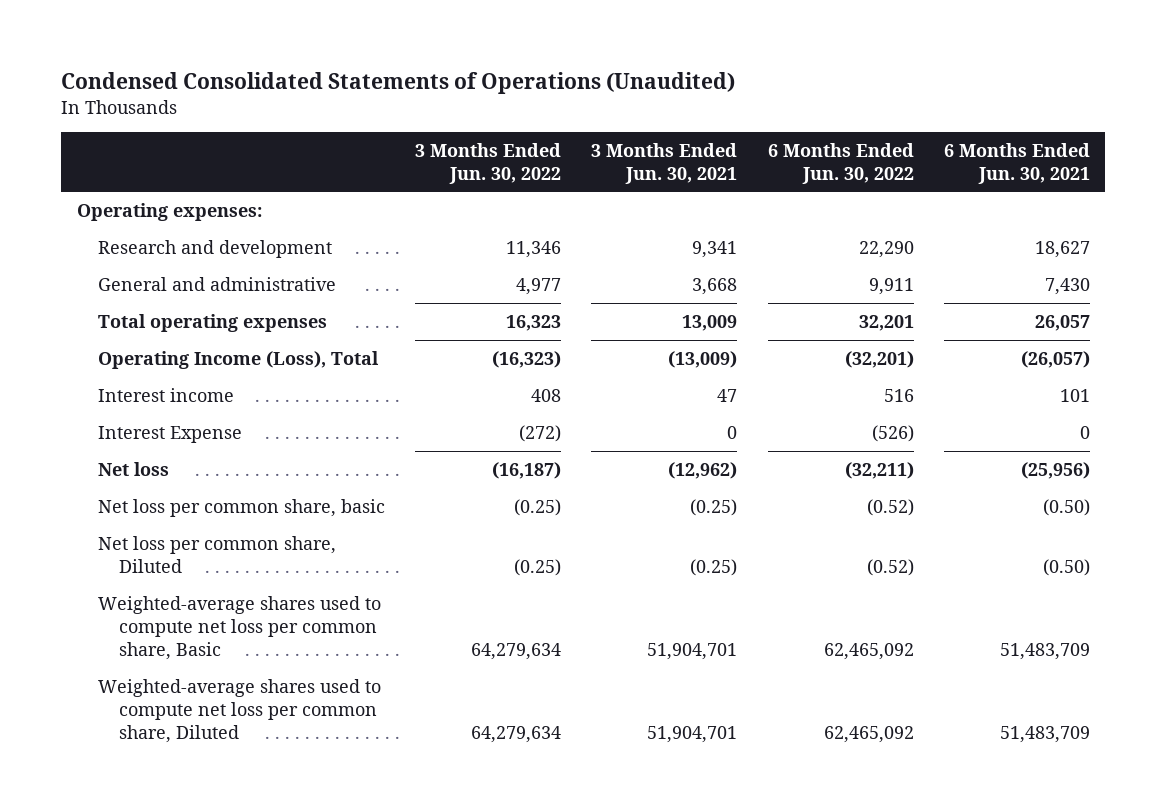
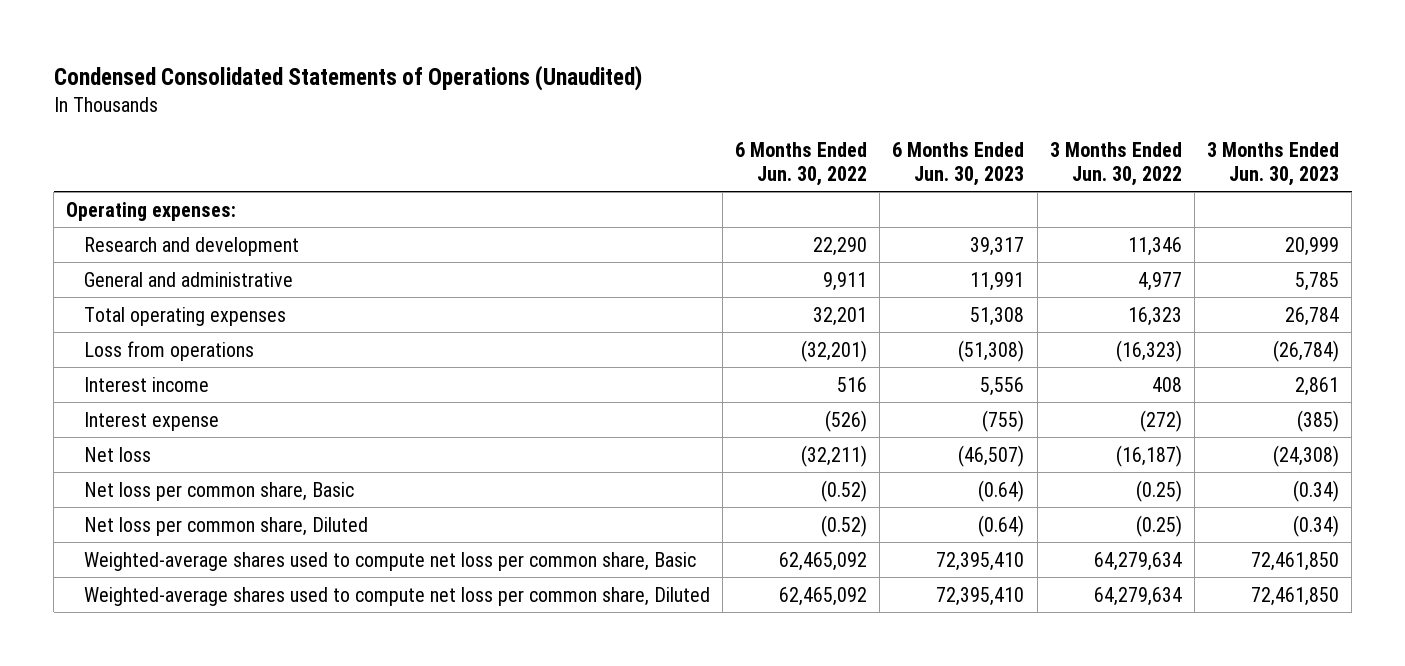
- | 3 Months Ended Jun. 30, 2022 | 3 Months Ended Jun. 30, 2021 | 6 Months Ended Jun. 30, 2022 | 6 Months Ended Jun. 30, 2021
+ | 6 Months Ended Jun. 30, 2022 | 6 Months Ended Jun. 30, 2023 | 3 Months Ended Jun. 30, 2022 | 3 Months Ended Jun. 30, 2023
- Operating Income (Loss), Total | (16,323) | (13,009) | (32,201) | (26,057)
+ Loss from operations | (32,201) | (51,308) | (16,323) | (26,784)
- Interest Expense | (272) | 0 | (526) | 0
+ Interest expense | (526) | (755) | (272) | (385)
- Net loss per common share, basic | (0.25) | (0.25) | (0.52) | (0.50)
+ Net loss per common share, Basic | (0.52) | (0.64) | (0.25) | (0.34)

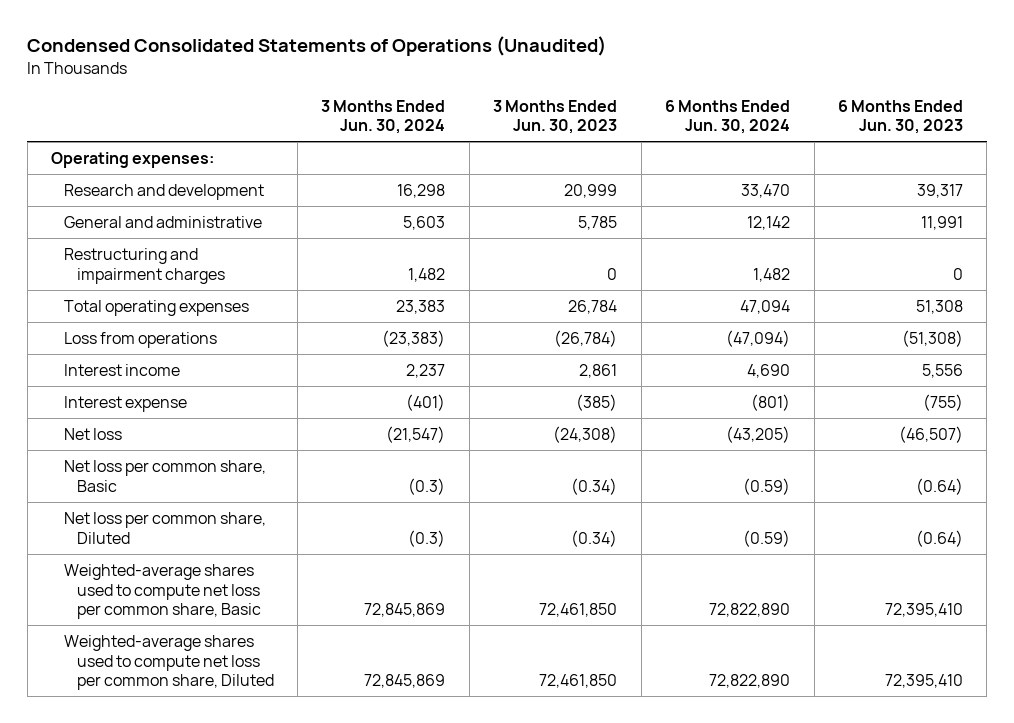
- | 6 Months Ended Jun. 30, 2022 | 6 Months Ended Jun. 30, 2023 | 3 Months Ended Jun. 30, 2022 | 3 Months Ended Jun. 30, 2023
+ | 3 Months Ended Jun. 30, 2024 | 3 Months Ended Jun. 30, 2023 | 6 Months Ended Jun. 30, 2024 | 6 Months Ended Jun. 30, 2023
+ Restructuring and impairment charges | 1,482 | 0 | 1,482 | 0

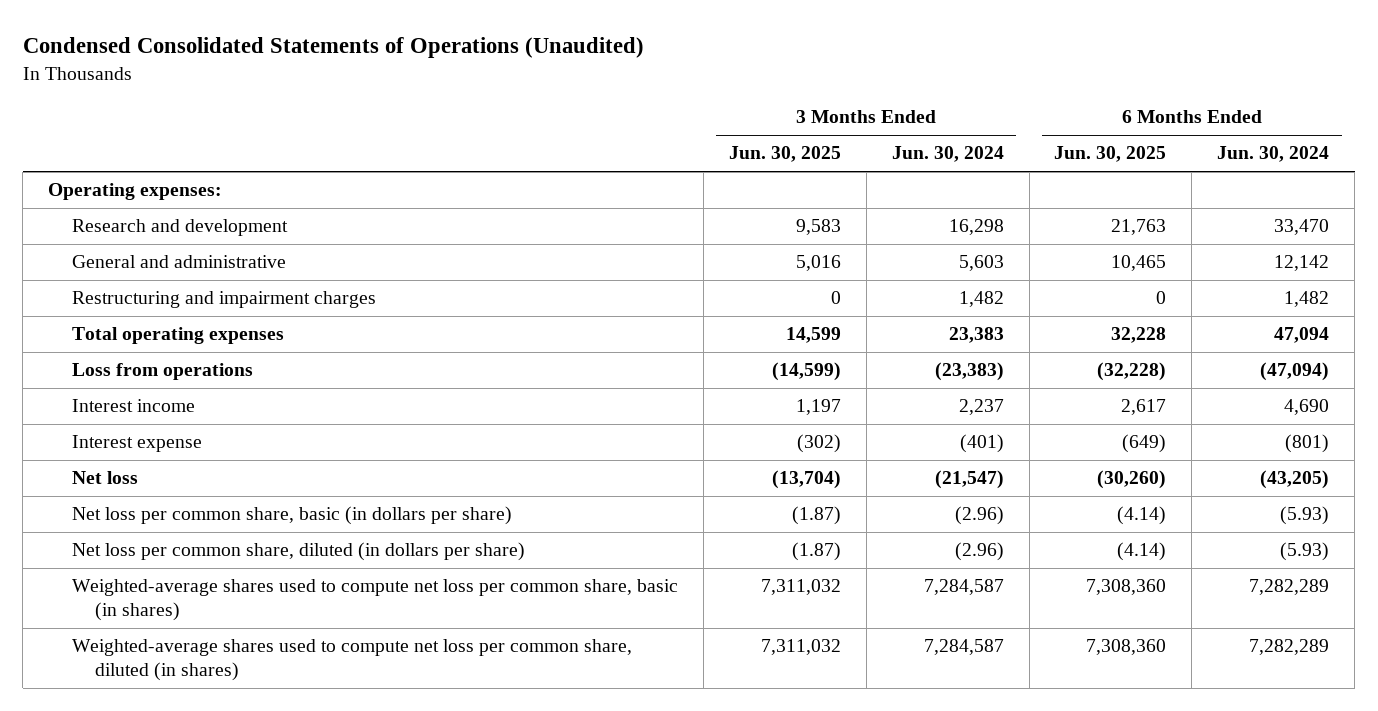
- | 3 Months Ended Jun. 30, 2024 | 3 Months Ended Jun. 30, 2023 | 6 Months Ended Jun. 30, 2024 | 6 Months Ended Jun. 30, 2023
+ | 3 Months Ended Jun. 30, 2025 | 3 Months Ended Jun. 30, 2024 | 6 Months Ended Jun. 30, 2025 | 6 Months Ended Jun. 30, 2024
- Net loss per common share, Basic | (0.3) | (0.34) | (0.59) | (0.64)
- Net loss per common share, Diluted | (0.3) | (0.34) | (0.59) | (0.64)
- Weighted-average shares used to compute net loss per common share, Basic | 72,845,869 | 72,461,850 | 72,822,890 | 72,395,410
- Weighted-average shares used to compute net loss per common share, Diluted | 72,845,869 | 72,461,850 | 72,822,890 | 72,395,410
+ Net loss per common share, basic (in dollars per share) | (1.87) | (2.96) | (4.14) | (5.93)
+ Net loss per common share, diluted (in dollars per share) | (1.87) | (2.96) | (4.14) | (5.93)
+ Weighted-average shares used to compute net loss per common share, basic (in shares) | 7,311,032 | 7,284,587 | 7,308,360 | 7,282,289
+ Weighted-average shares used to compute net loss per common share, diluted (in shares) | 7,311,032 | 7,284,587 | 7,308,360 | 7,282,289

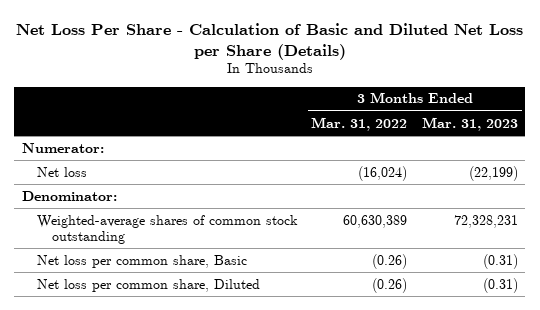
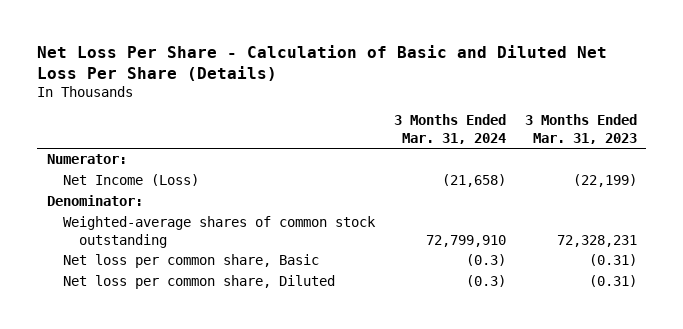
- Net Loss Per Share - Calculation of Basic and Diluted Net Loss per Share (Details)
+ Net Loss Per Share - Calculation of Basic and Diluted Net Loss Per Share (Details)
- | 3 Months Ended Mar. 31, 2022 | 3 Months Ended Mar. 31, 2023
+ | 3 Months Ended Mar. 31, 2024 | 3 Months Ended Mar. 31, 2023
- Net loss | (16,024) | (22,199)
+ Net Income (Loss) | (21,658) | (22,199)

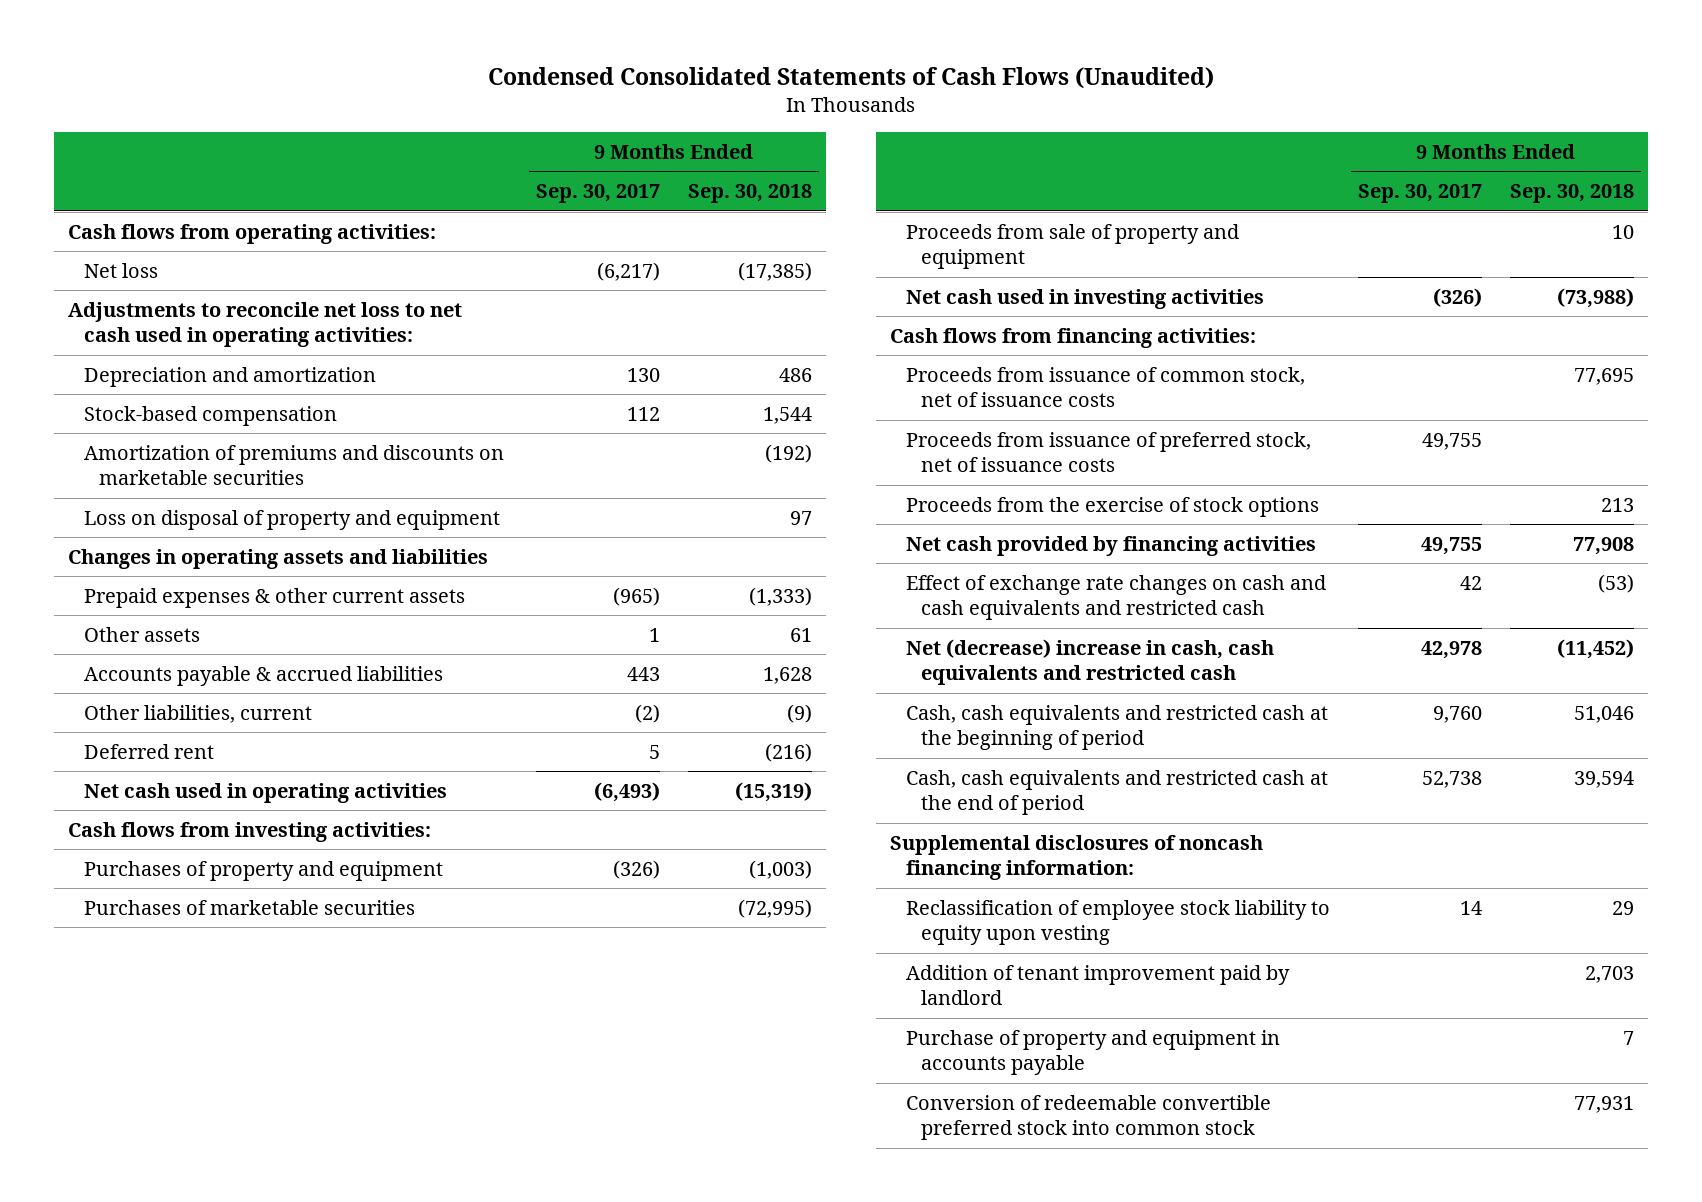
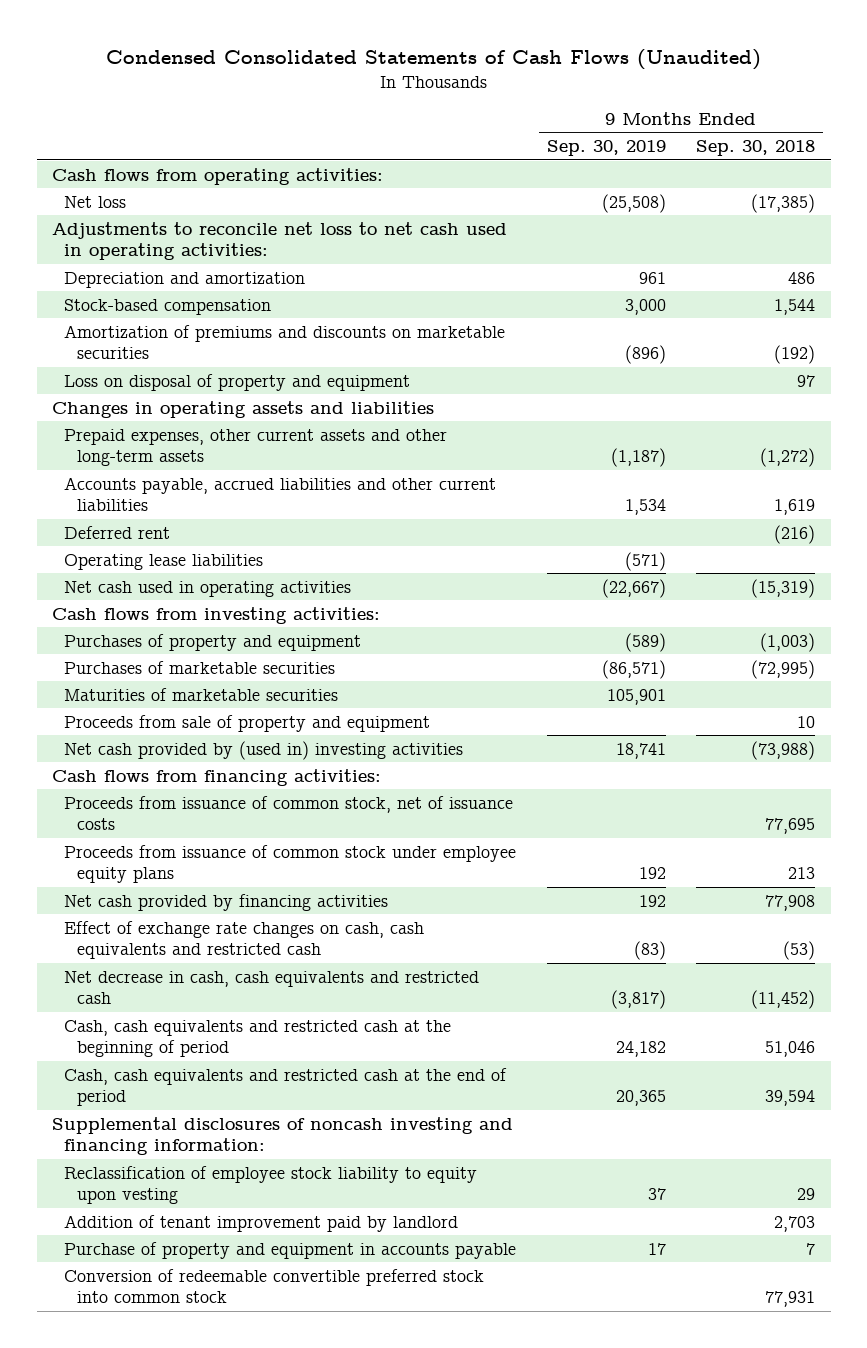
- | 9 Months Ended Sep. 30, 2017 | 9 Months Ended Sep. 30, 2018
+ | 9 Months Ended Sep. 30, 2019 | 9 Months Ended Sep. 30, 2018
- Prepaid expenses & other current assets | (965) | (1,333)
- Other assets | 1 | 61
- Accounts payable & accrued liabilities | 443 | 1,628
- Other liabilities, current | (2) | (9)
+ Prepaid expenses, other current assets and other long-term assets | (1,187) | (1,272)
+ Accounts payable, accrued liabilities and other current liabilities | 1,534 | 1,619
+ Operating lease liabilities | (571) |
+ Maturities of marketable securities | 105,901 |
- Net cash used in investing activities | (326) | (73,988)
+ Net cash provided by (used in) investing activities | 18,741 | (73,988)
- Proceeds from issuance of preferred stock, net of issuance costs | 49,755 |
- Proceeds from the exercise of stock options | | 213
+ Proceeds from issuance of common stock under employee equity plans | 192 | 213
- Effect of exchange rate changes on cash and cash equivalents and restricted cash | 42 | (53)
- Net (decrease) increase in cash, cash equivalents and restricted cash | 42,978 | (11,452)
+ Effect of exchange rate changes on cash, cash equivalents and restricted cash | (83) | (53)
+ Net decrease in cash, cash equivalents and restricted cash | (3,817) | (11,452)
- Supplemental disclosures of noncash financing information:
+ Supplemental disclosures of noncash investing and financing information:

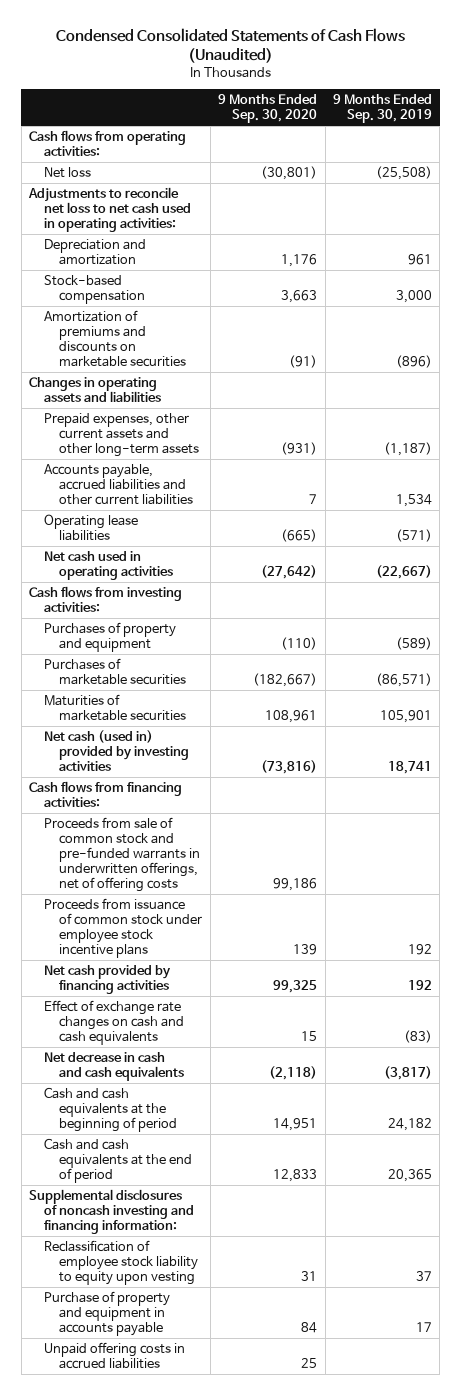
- | 9 Months Ended Sep. 30, 2019 | 9 Months Ended Sep. 30, 2018
+ | 9 Months Ended Sep. 30, 2020 | 9 Months Ended Sep. 30, 2019
- Loss on disposal of property and equipment | | 97
- Deferred rent | | (216)
- Proceeds from sale of property and equipment | | 10
- Net cash provided by (used in) investing activities | 18,741 | (73,988)
+ Net cash (used in) provided by investing activities | (73,816) | 18,741
- Proceeds from issuance of common stock, net of issuance costs | | 77,695
- Proceeds from issuance of common stock under employee equity plans | 192 | 213
+ Proceeds from sale of common stock and pre-funded warrants in underwritten offerings, net of offering costs | 99,186 |
+ Proceeds from issuance of common stock under employee stock incentive plans | 139 | 192
- Effect of exchange rate changes on cash, cash equivalents and restricted cash | (83) | (53)
- Net decrease in cash, cash equivalents and restricted cash | (3,817) | (11,452)
- Cash, cash equivalents and restricted cash at the beginning of period | 24,182 | 51,046
- Cash, cash equivalents and restricted cash at the end of period | 20,365 | 39,594
+ Effect of exchange rate changes on cash and cash equivalents | 15 | (83)
+ Net decrease in cash and cash equivalents | (2,118) | (3,817)
+ Cash and cash equivalents at the beginning of period | 14,951 | 24,182
+ Cash and cash equivalents at the end of period | 12,833 | 20,365
- Addition of tenant improvement paid by landlord | | 2,703
- Conversion of redeemable convertible preferred stock into common stock | | 77,931
+ Unpaid offering costs in accrued liabilities | 25 |

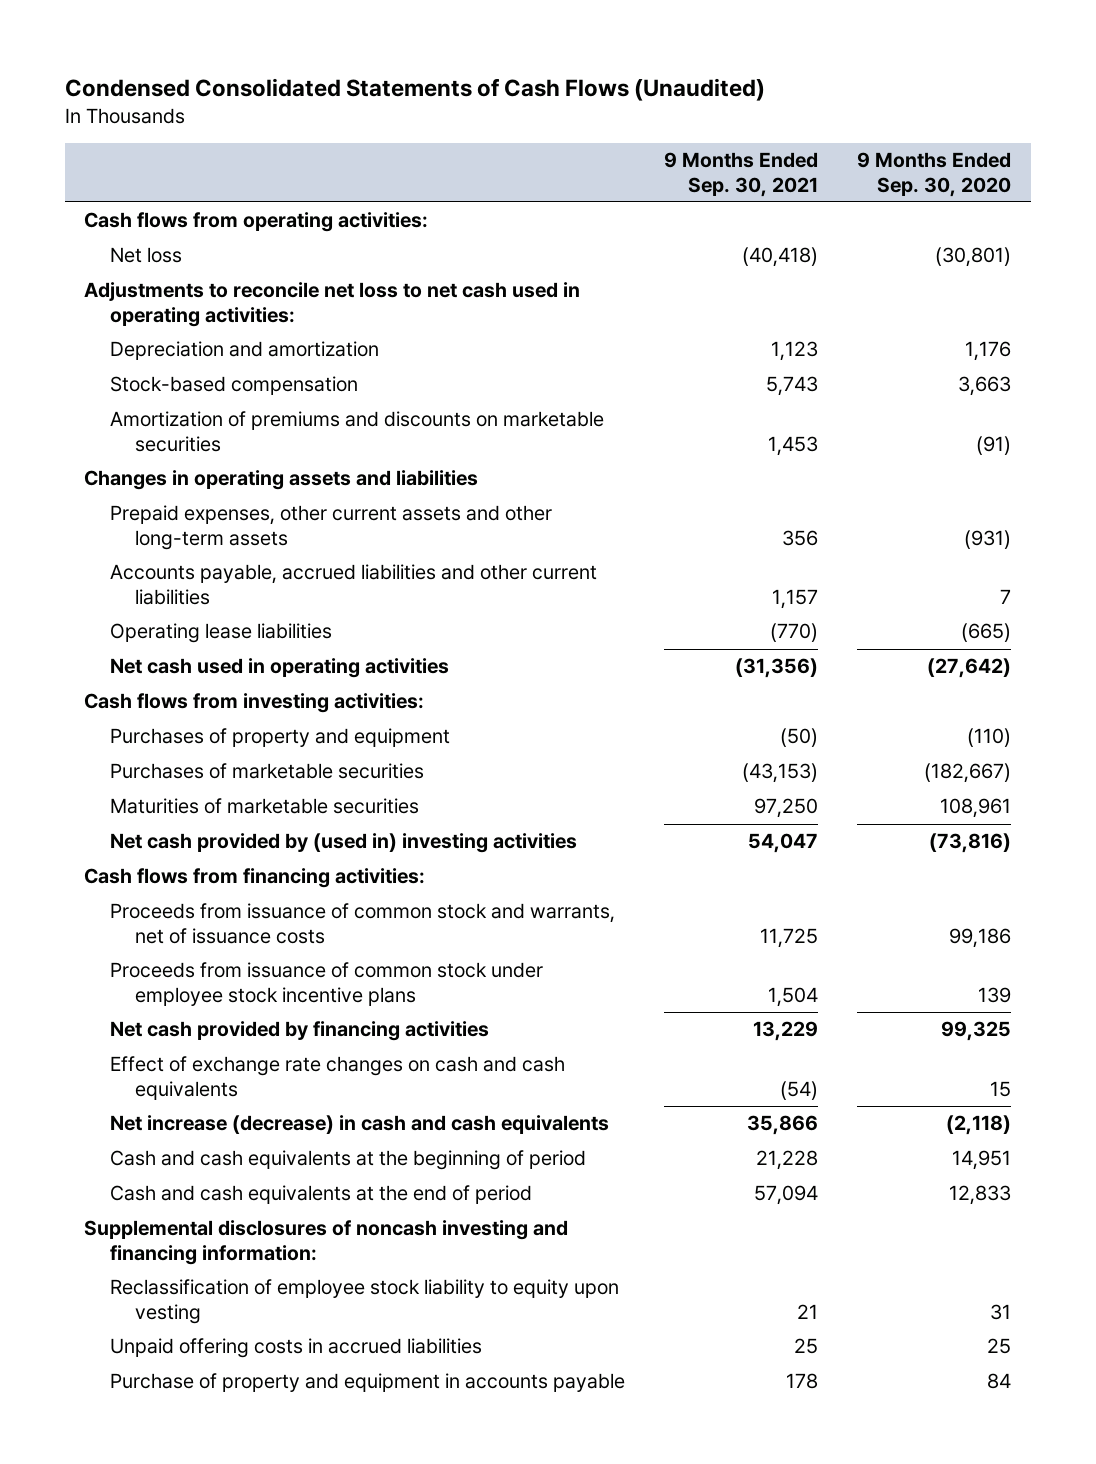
- | 9 Months Ended Sep. 30, 2020 | 9 Months Ended Sep. 30, 2019
+ | 9 Months Ended Sep. 30, 2021 | 9 Months Ended Sep. 30, 2020
- Net cash (used in) provided by investing activities | (73,816) | 18,741
+ Net cash provided by (used in) investing activities | 54,047 | (73,816)
- Proceeds from sale of common stock and pre-funded warrants in underwritten offerings, net of offering costs | 99,186 |
+ Proceeds from issuance of common stock and warrants, net of issuance costs | 11,725 | 99,186
- Net decrease in cash and cash equivalents | (2,118) | (3,817)
+ Net increase (decrease) in cash and cash equivalents | 35,866 | (2,118)
moved down: Purchase of property and equipment in accounts payable | 178 | 84

